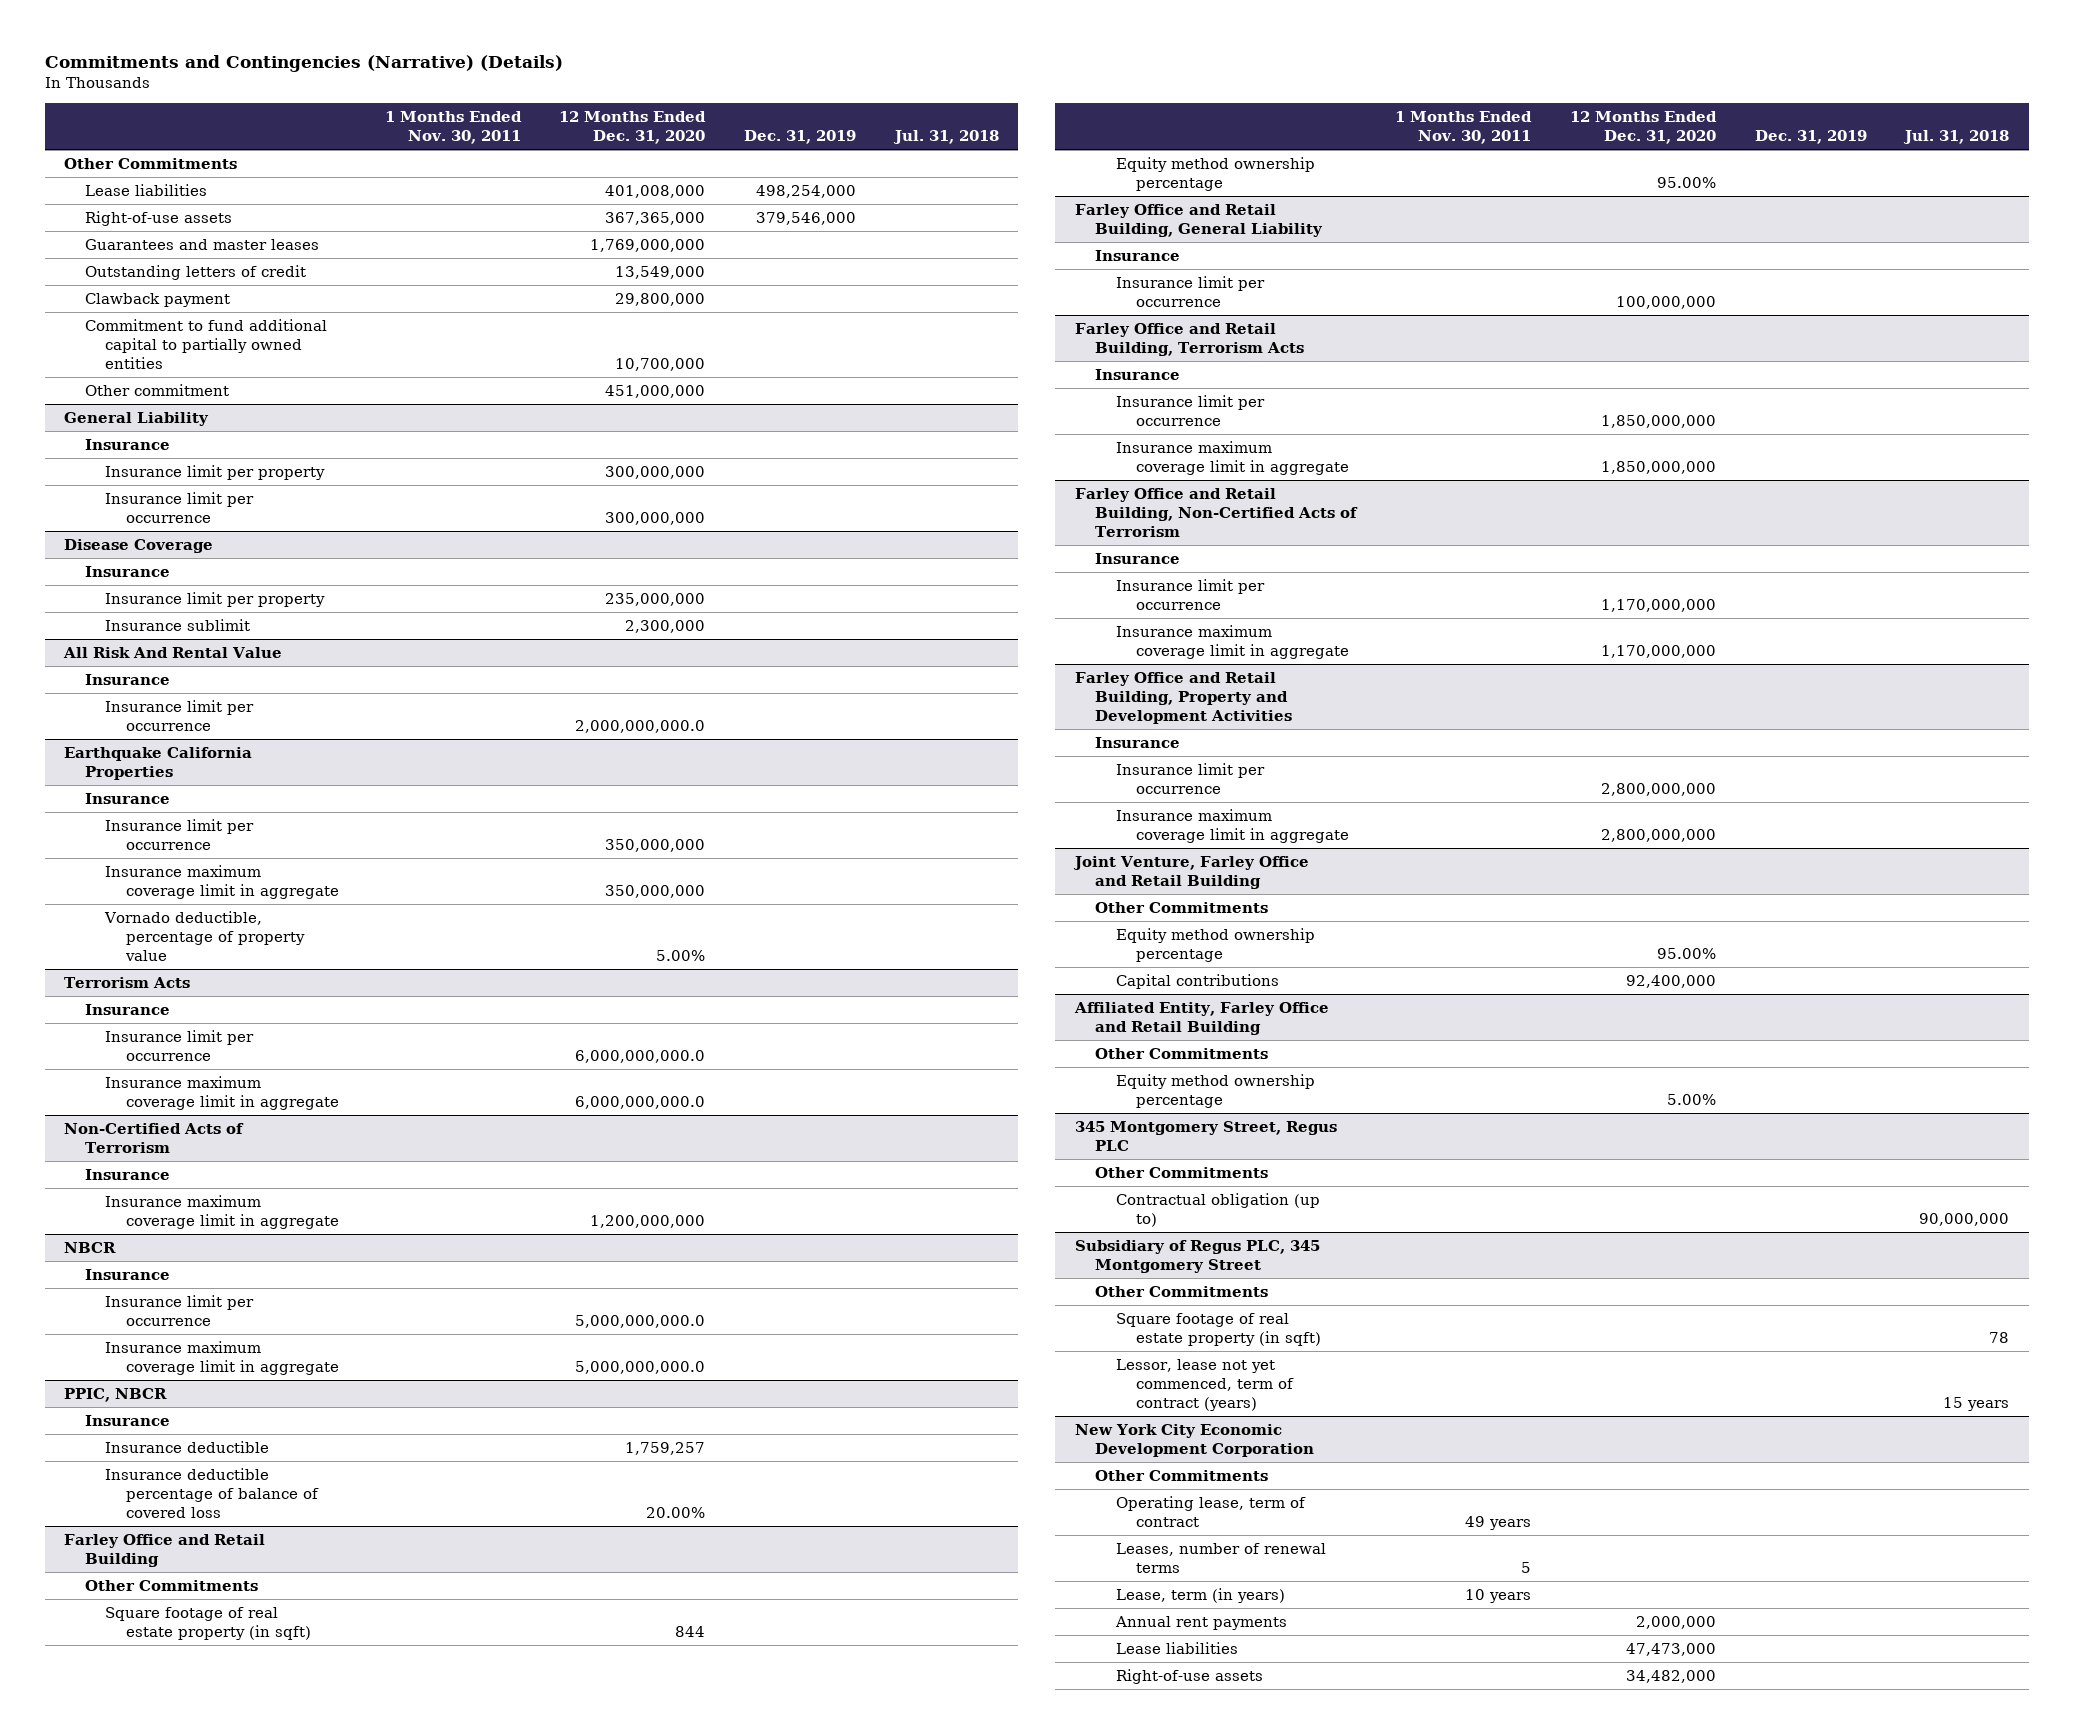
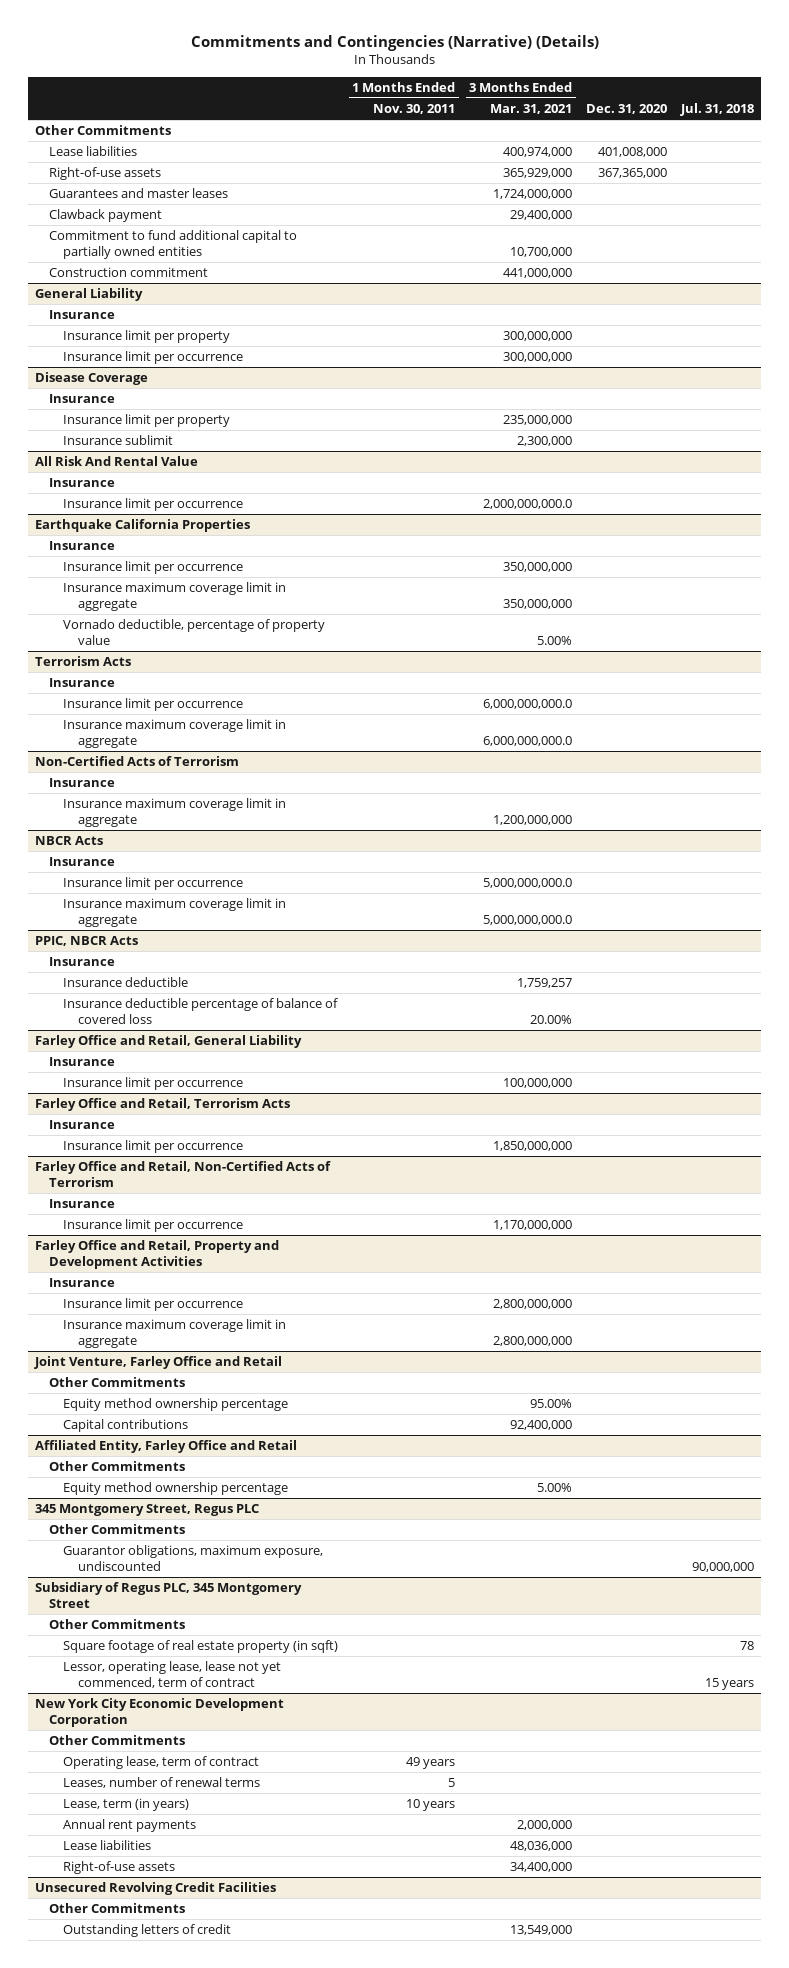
- | 1 Months Ended Nov. 30, 2011 | 12 Months Ended Dec. 31, 2020 | Dec. 31, 2019 | Jul. 31, 2018
+ | 1 Months Ended Nov. 30, 2011 | 3 Months Ended Mar. 31, 2021 | Dec. 31, 2020 | Jul. 31, 2018
- Outstanding letters of credit | | 13,549,000 | |
- Other commitment | | 451,000,000 | |
+ Construction commitment | | 441,000,000 | |
- NBCR
+ NBCR Acts
- PPIC, NBCR
+ PPIC, NBCR Acts
- Farley Office and Retail Building
- Other Commitments
- Square footage of real estate property (in sqft) | | 844 | |
- Equity method ownership percentage | | 95.00% | |
- Farley Office and Retail Building, General Liability
+ Farley Office and Retail, General Liability
- Farley Office and Retail Building, Terrorism Acts
+ Farley Office and Retail, Terrorism Acts
- Insurance maximum coverage limit in aggregate | | 1,850,000,000 | |
- Farley Office and Retail Building, Non-Certified Acts of Terrorism
+ Farley Office and Retail, Non-Certified Acts of Terrorism
- Insurance maximum coverage limit in aggregate | | 1,170,000,000 | |
- Farley Office and Retail Building, Property and Development Activities
+ Farley Office and Retail, Property and Development Activities
- Joint Venture, Farley Office and Retail Building
+ Joint Venture, Farley Office and Retail
- Affiliated Entity, Farley Office and Retail Building
+ Affiliated Entity, Farley Office and Retail
@ 345 Montgomery Street, Regus PLC
- Contractual obligation (up to) | | | | 90,000,000
+ Guarantor obligations, maximum exposure, undiscounted | | | | 90,000,000
@ Subsidiary of Regus PLC, 345 Montgomery Street
- Lessor, lease not yet commenced, term of contract (years) | | | | 15 years
+ Lessor, operating lease, lease not yet commenced, term of contract | | | | 15 years
+ Unsecured Revolving Credit Facilities
+ Other Commitments
+ Outstanding letters of credit | | 13,549,000 | |

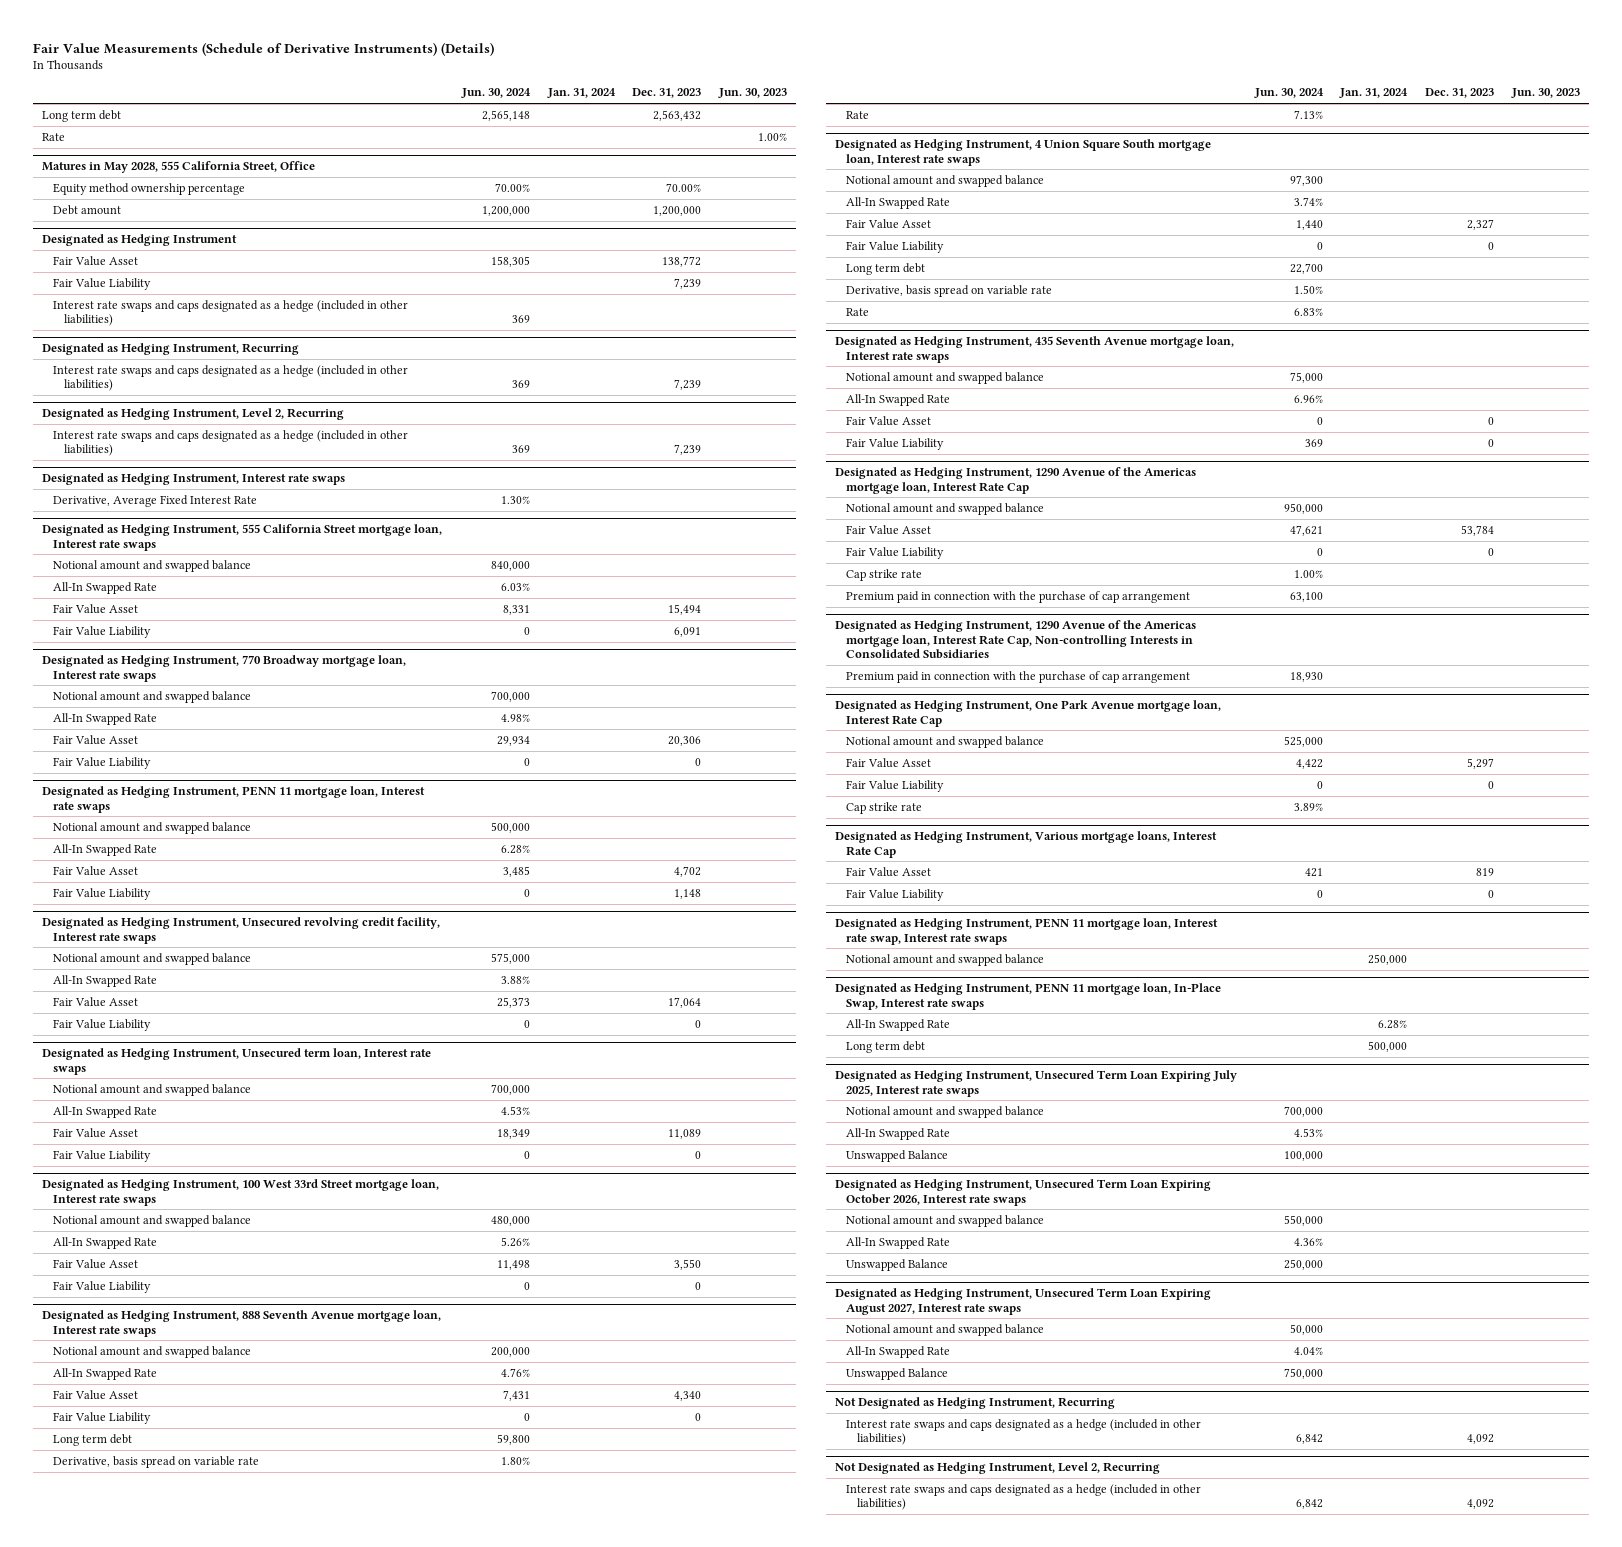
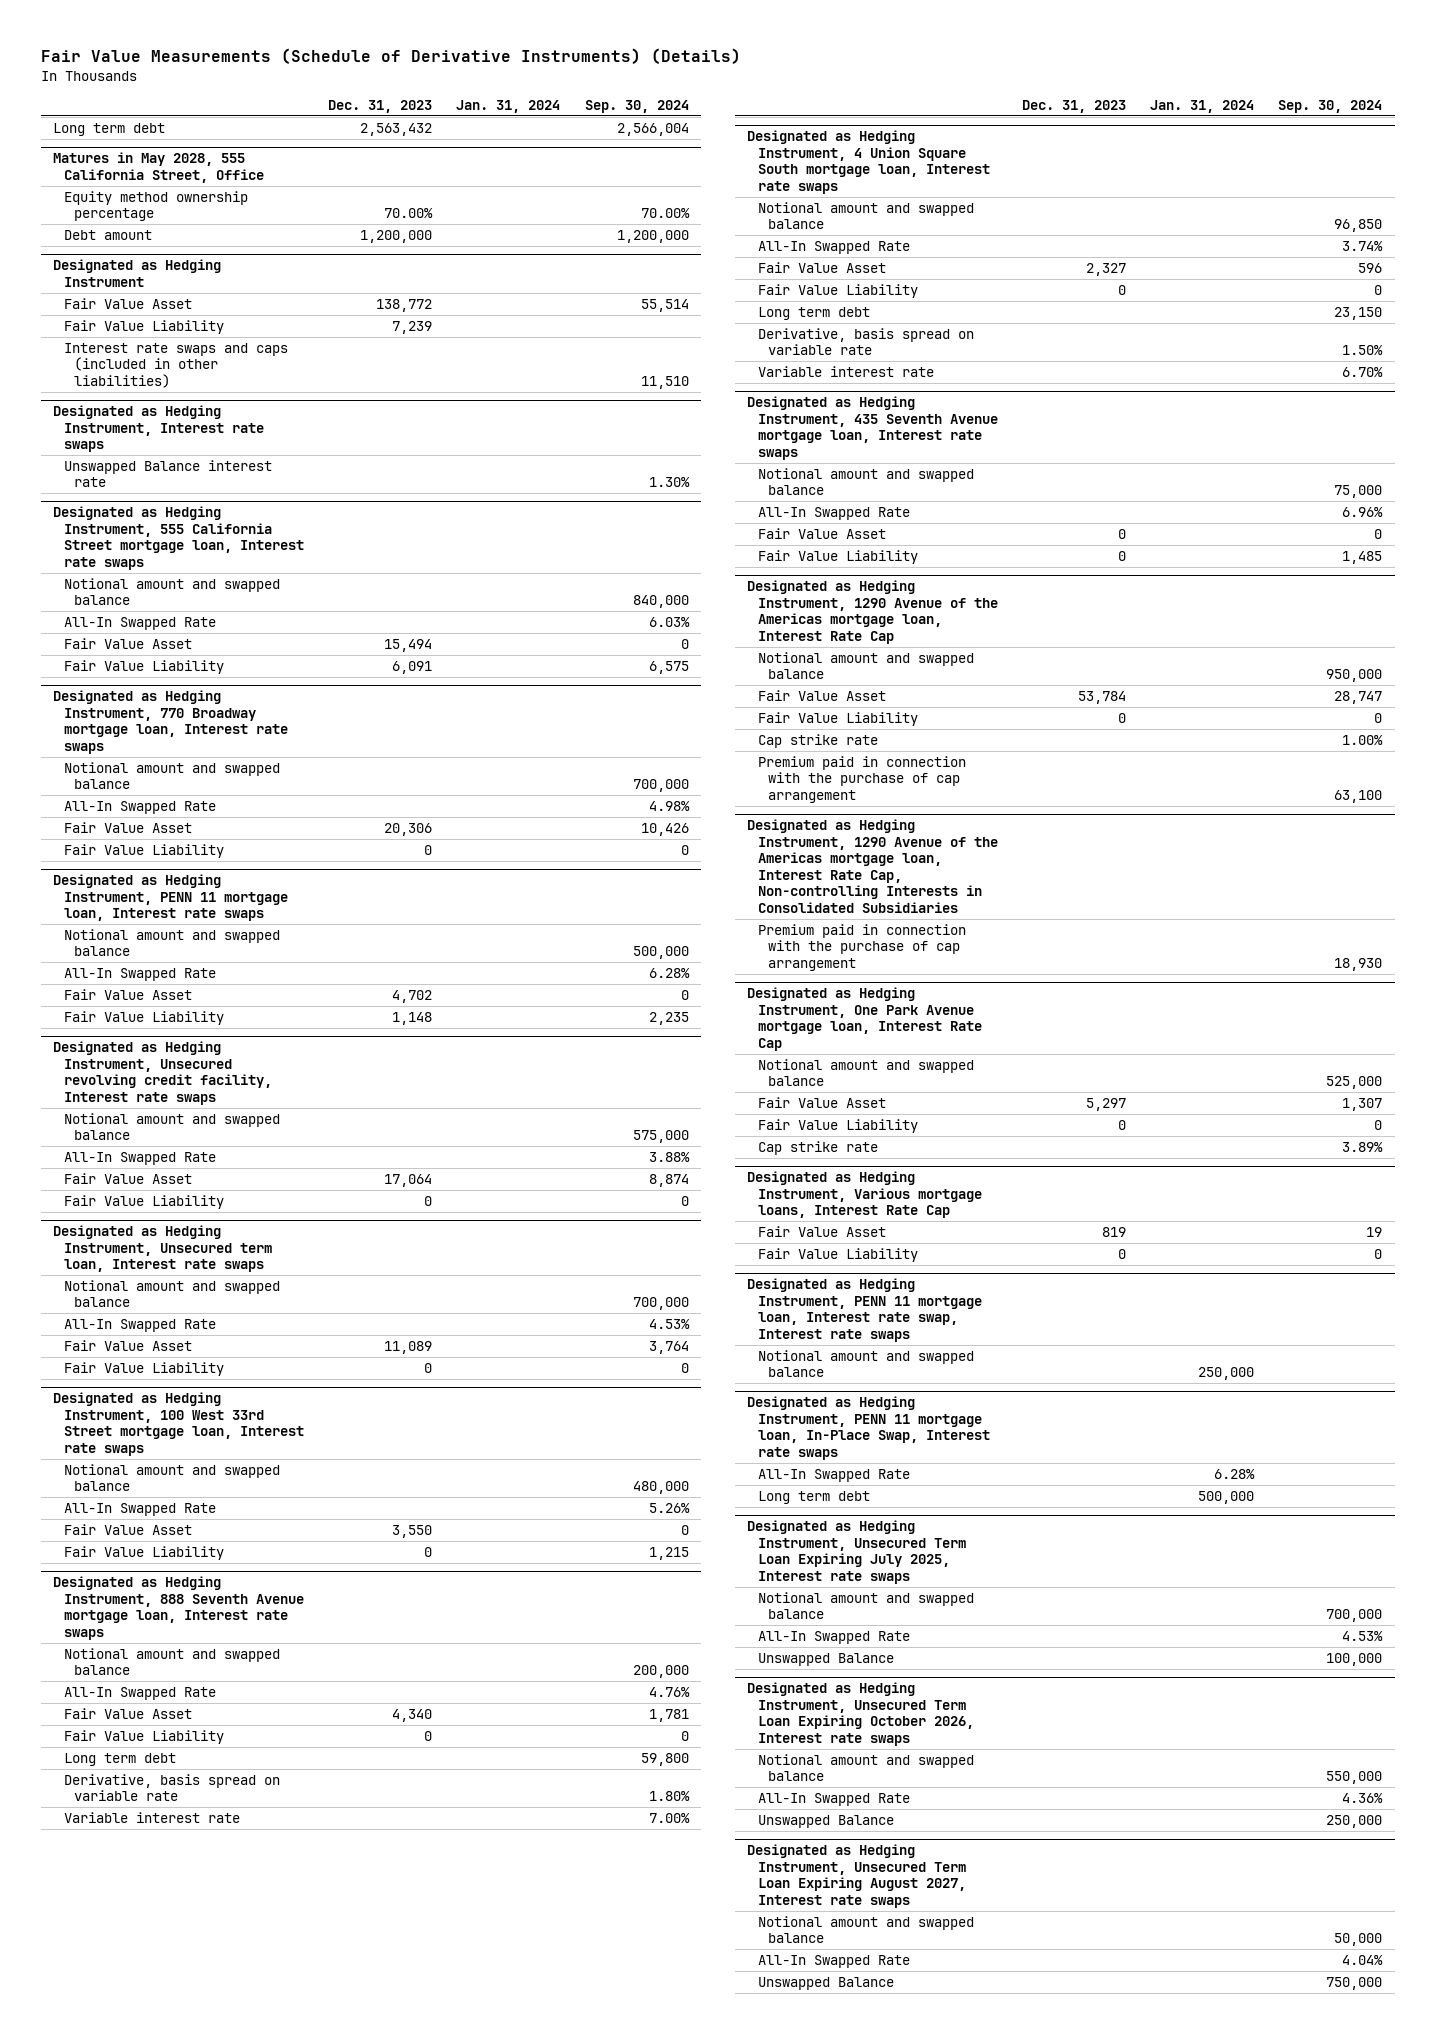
- | Jun. 30, 2024 | Jan. 31, 2024 | Dec. 31, 2023 | Jun. 30, 2023
+ | Dec. 31, 2023 | Jan. 31, 2024 | Sep. 30, 2024
- Rate | | | | 1.00%
@ Designated as Hedging Instrument
- Interest rate swaps and caps designated as a hedge (included in other liabilities) | 369 | | |
- Designated as Hedging Instrument, Recurring
- Interest rate swaps and caps designated as a hedge (included in other liabilities) | 369 | | 7,239 |
- Designated as Hedging Instrument, Level 2, Recurring
- Interest rate swaps and caps designated as a hedge (included in other liabilities) | 369 | | 7,239 |
@ Designated as Hedging Instrument
+ Interest rate swaps and caps (included in other liabilities) | | | 11,510
@ Designated as Hedging Instrument, Interest rate swaps
- Derivative, Average Fixed Interest Rate | 1.30% | | |
+ Unswapped Balance interest rate | | | 1.30%
@ Designated as Hedging Instrument, 888 Seventh Avenue mortgage loan, Interest rate swaps
- Rate | 7.13% | | |
+ Variable interest rate | | | 7.00%
@ Designated as Hedging Instrument, 4 Union Square South mortgage loan, Interest rate swaps
- Rate | 6.83% | | |
+ Variable interest rate | | | 6.70%
- Not Designated as Hedging Instrument, Recurring
- Interest rate swaps and caps designated as a hedge (included in other liabilities) | 6,842 | | 4,092 |
- Not Designated as Hedging Instrument, Level 2, Recurring
- Interest rate swaps and caps designated as a hedge (included in other liabilities) | 6,842 | | 4,092 |

